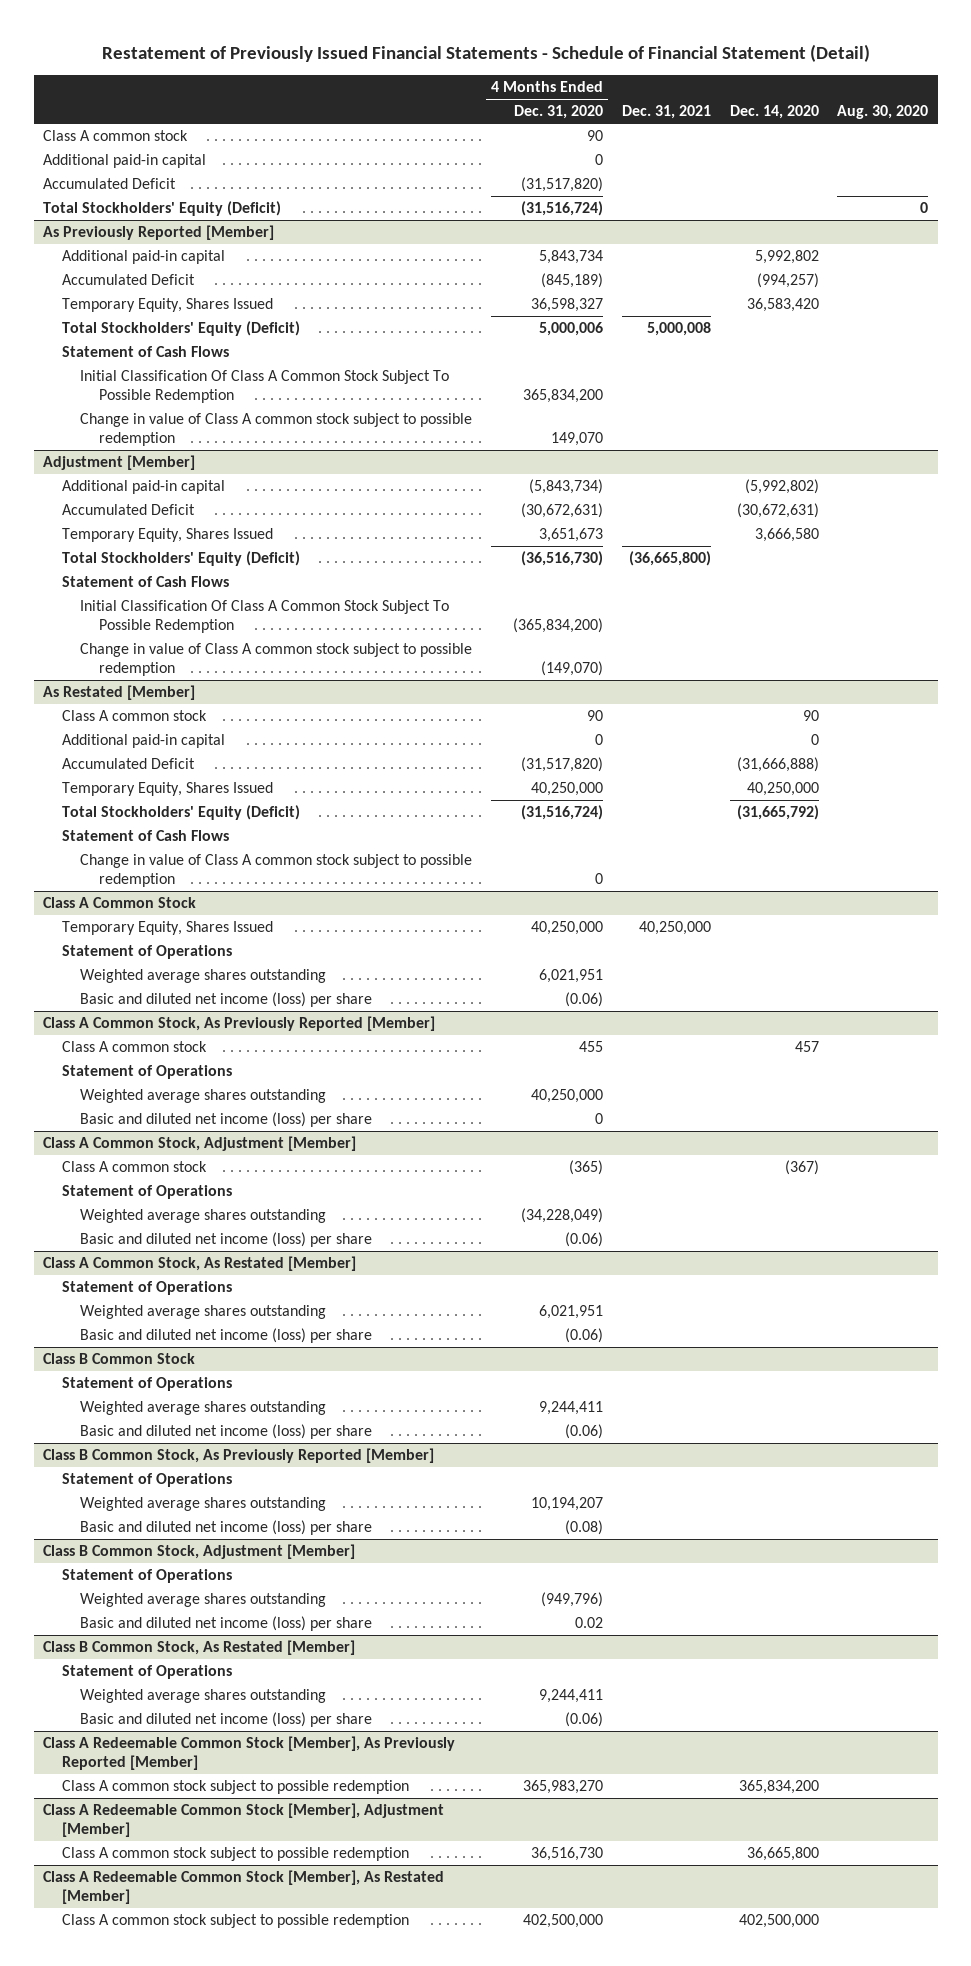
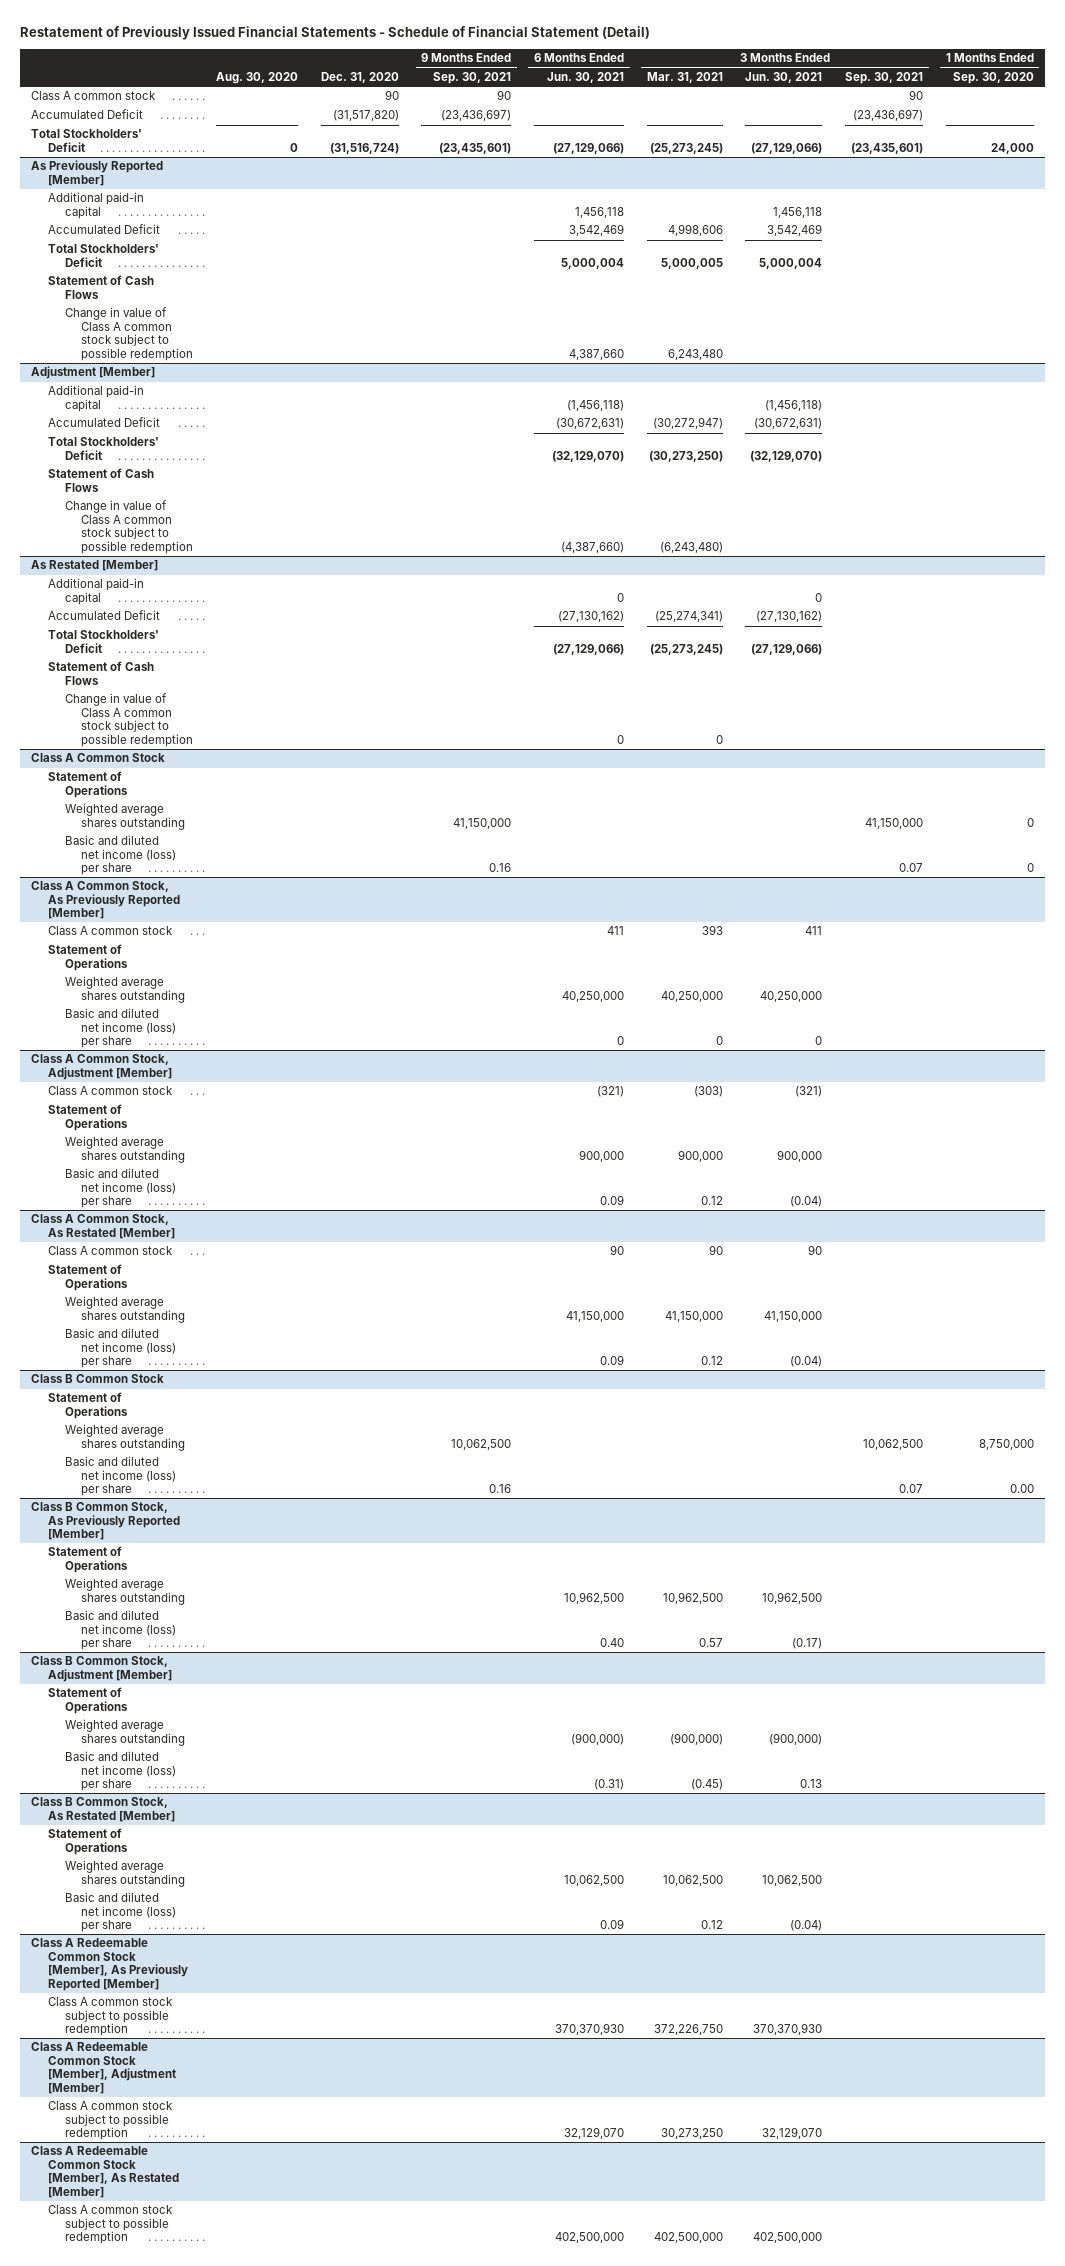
- | 4 Months Ended Dec. 31, 2020 | Dec. 31, 2021 | Dec. 14, 2020 | Aug. 30, 2020
+ | Aug. 30, 2020 | Dec. 31, 2020 | 9 Months Ended Sep. 30, 2021 | 6 Months Ended Jun. 30, 2021 | 3 Months Ended Mar. 31, 2021 | 3 Months Ended Jun. 30, 2021 | 3 Months Ended Sep. 30, 2021 | 1 Months Ended Sep. 30, 2020
- Additional paid-in capital | 0 | | |
- Total Stockholders' Equity (Deficit) | (31,516,724) | | | 0
+ Total Stockholders' Deficit | 0 | (31,516,724) | (23,435,601) | (27,129,066) | (25,273,245) | (27,129,066) | (23,435,601) | 24,000
@ As Previously Reported [Member]
- Temporary Equity, Shares Issued | 36,598,327 | | 36,583,420 |
- Total Stockholders' Equity (Deficit) | 5,000,006 | 5,000,008 | |
+ Total Stockholders' Deficit | | | | 5,000,004 | 5,000,005 | 5,000,004 | |
- Initial Classification Of Class A Common Stock Subject To Possible Redemption | 365,834,200 | | |
@ Adjustment [Member]
- Temporary Equity, Shares Issued | 3,651,673 | | 3,666,580 |
- Total Stockholders' Equity (Deficit) | (36,516,730) | (36,665,800) | |
+ Total Stockholders' Deficit | | | | (32,129,070) | (30,273,250) | (32,129,070) | |
- Initial Classification Of Class A Common Stock Subject To Possible Redemption | (365,834,200) | | |
@ As Restated [Member]
- Class A common stock | 90 | | 90 |
- Temporary Equity, Shares Issued | 40,250,000 | | 40,250,000 |
- Total Stockholders' Equity (Deficit) | (31,516,724) | | (31,665,792) |
+ Total Stockholders' Deficit | | | | (27,129,066) | (25,273,245) | (27,129,066) | |
@ Class A Common Stock
- Temporary Equity, Shares Issued | 40,250,000 | 40,250,000 | |
@ Class A Common Stock, As Restated [Member]
+ Class A common stock | | | | 90 | 90 | 90 | |

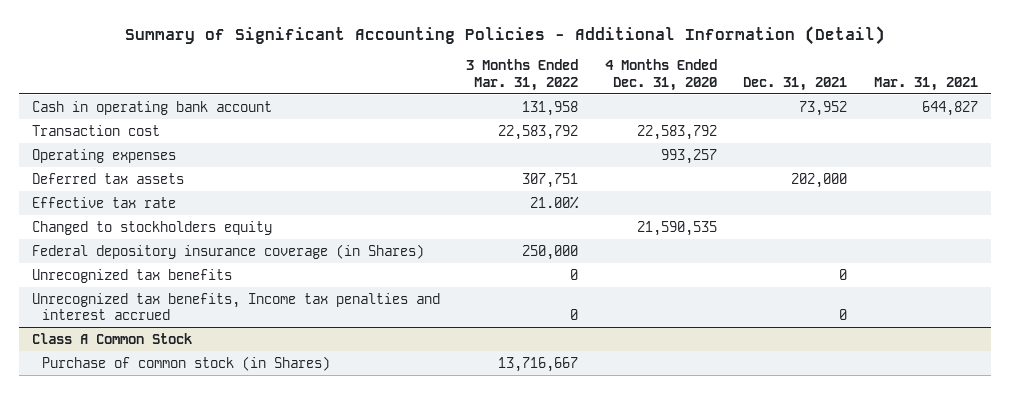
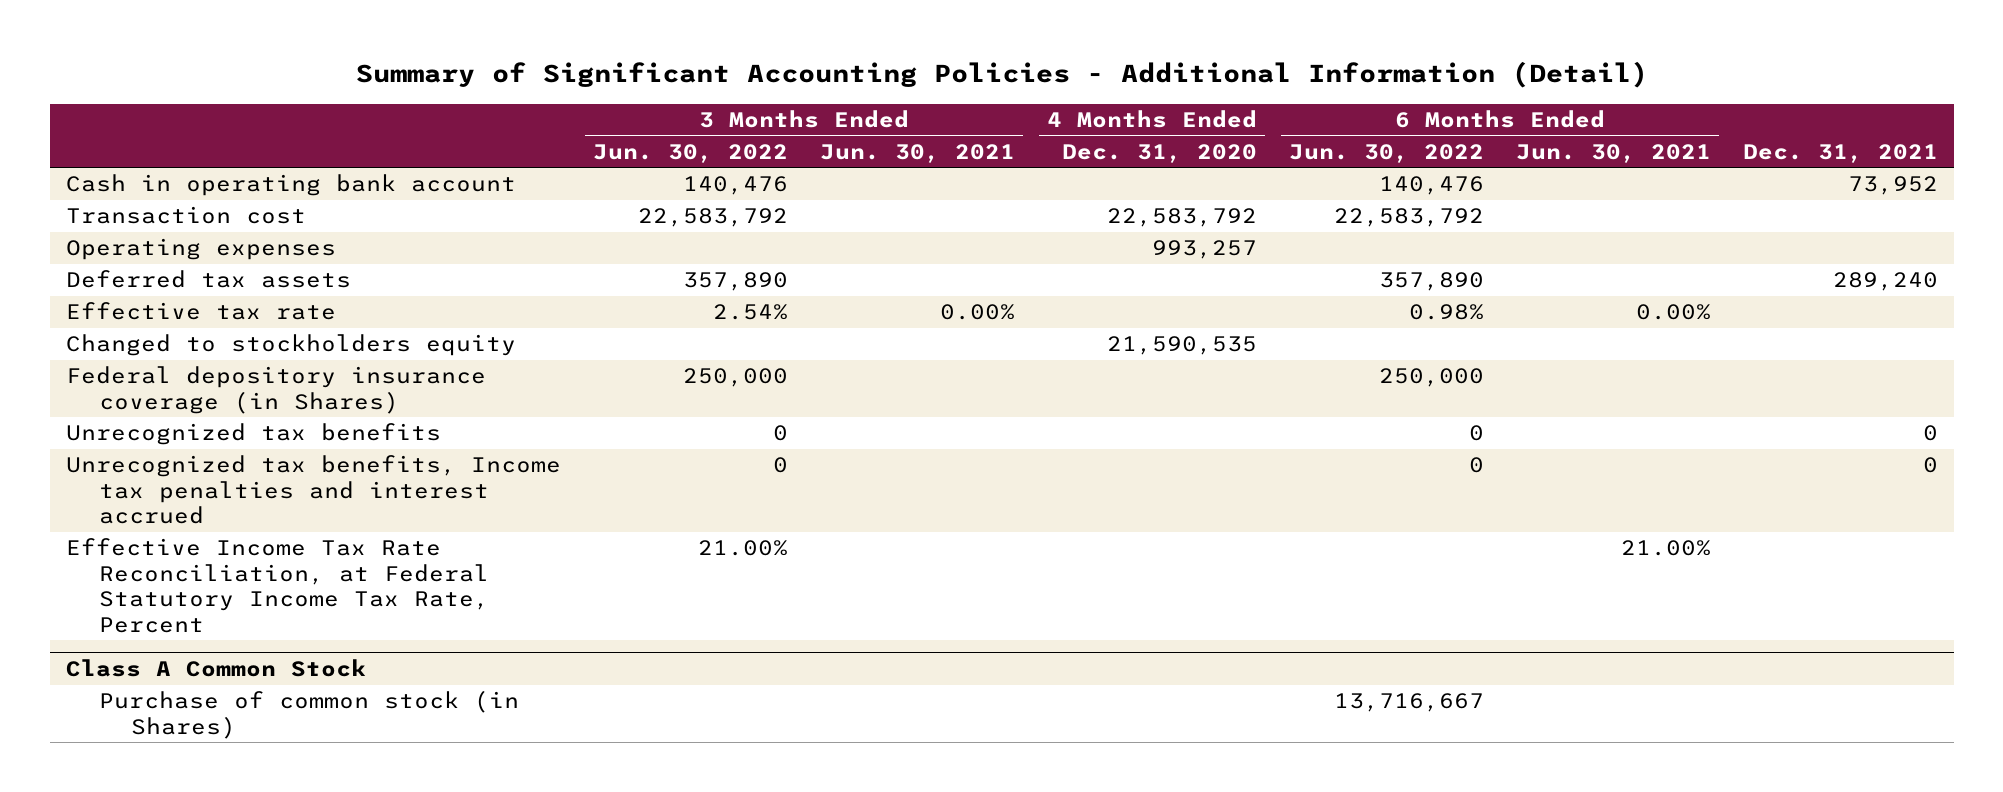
- | 3 Months Ended Mar. 31, 2022 | 4 Months Ended Dec. 31, 2020 | Dec. 31, 2021 | Mar. 31, 2021
+ | 3 Months Ended Jun. 30, 2022 | 3 Months Ended Jun. 30, 2021 | 4 Months Ended Dec. 31, 2020 | 6 Months Ended Jun. 30, 2022 | 6 Months Ended Jun. 30, 2021 | Dec. 31, 2021
- Deferred tax assets | 307,751 | | 202,000 |
+ Deferred tax assets | 357,890 | | | 357,890 | | 289,240
+ Effective Income Tax Rate Reconciliation, at Federal Statutory Income Tax Rate, Percent | 21.00% | | | | 21.00% |

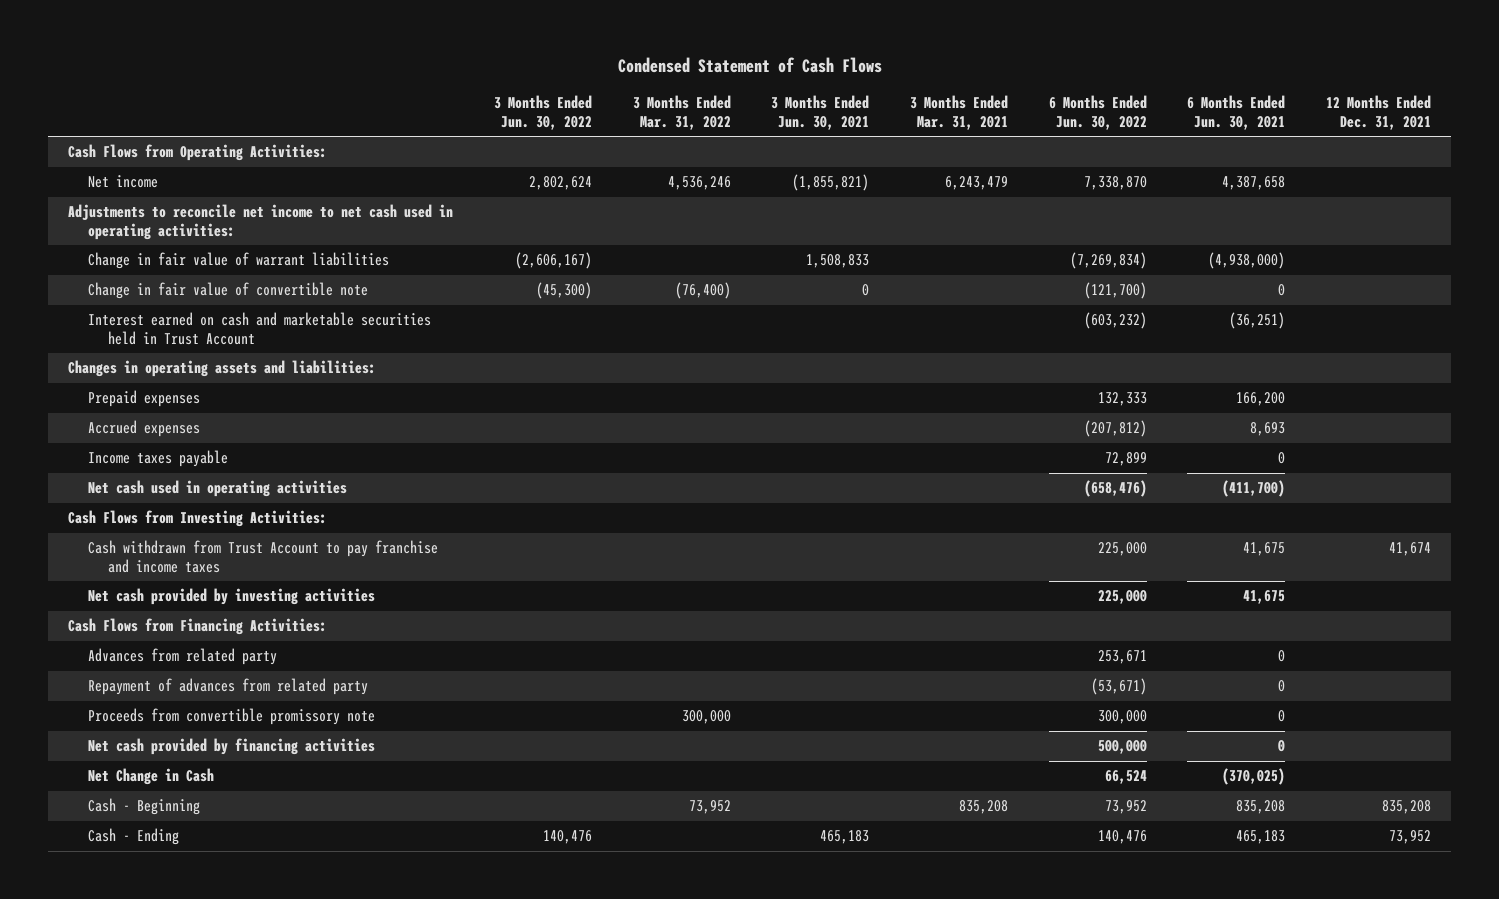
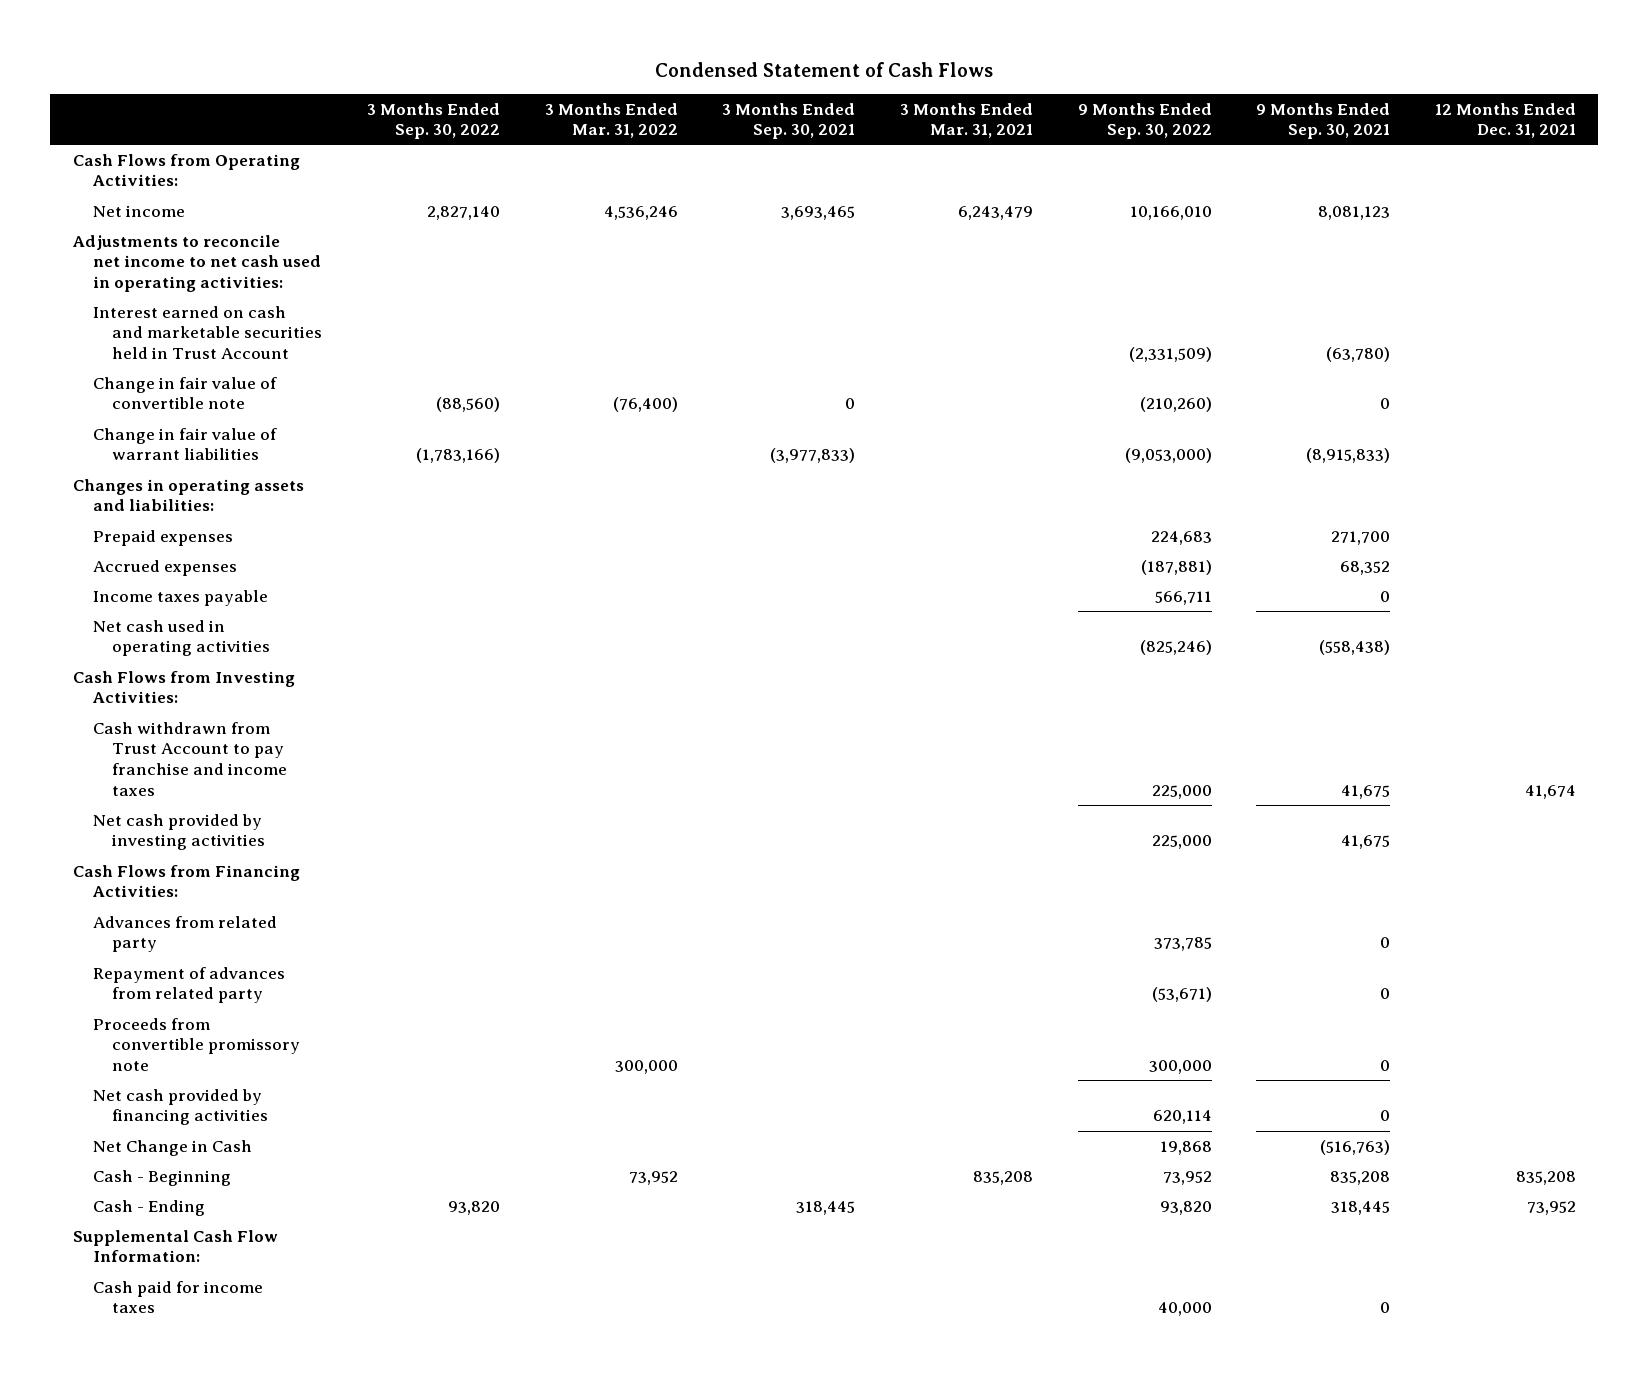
- | 3 Months Ended Jun. 30, 2022 | 3 Months Ended Mar. 31, 2022 | 3 Months Ended Jun. 30, 2021 | 3 Months Ended Mar. 31, 2021 | 6 Months Ended Jun. 30, 2022 | 6 Months Ended Jun. 30, 2021 | 12 Months Ended Dec. 31, 2021
+ | 3 Months Ended Sep. 30, 2022 | 3 Months Ended Mar. 31, 2022 | 3 Months Ended Sep. 30, 2021 | 3 Months Ended Mar. 31, 2021 | 9 Months Ended Sep. 30, 2022 | 9 Months Ended Sep. 30, 2021 | 12 Months Ended Dec. 31, 2021
moved down: Change in fair value of convertible note | (88,560) | (76,400) | 0 | | (210,260) | 0 |
moved down: Change in fair value of warrant liabilities | (1,783,166) | | (3,977,833) | | (9,053,000) | (8,915,833) |
+ Supplemental Cash Flow Information:
+ Cash paid for income taxes | | | | | 40,000 | 0 |

